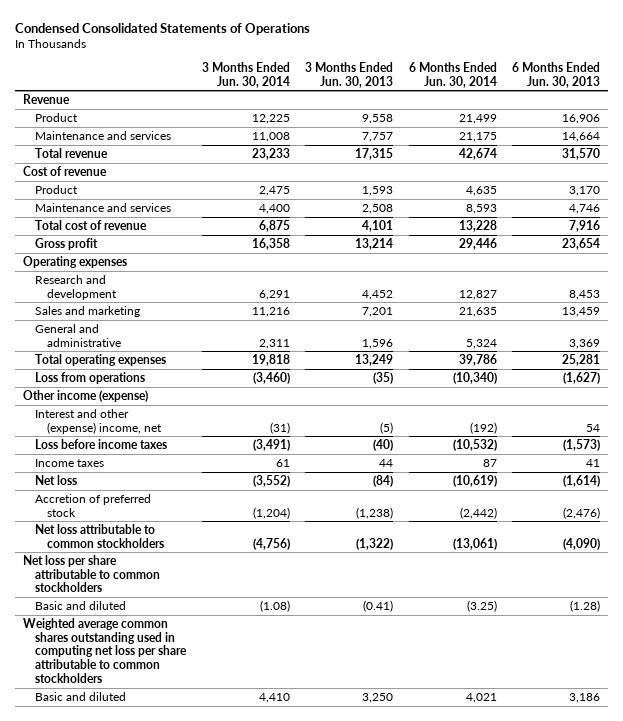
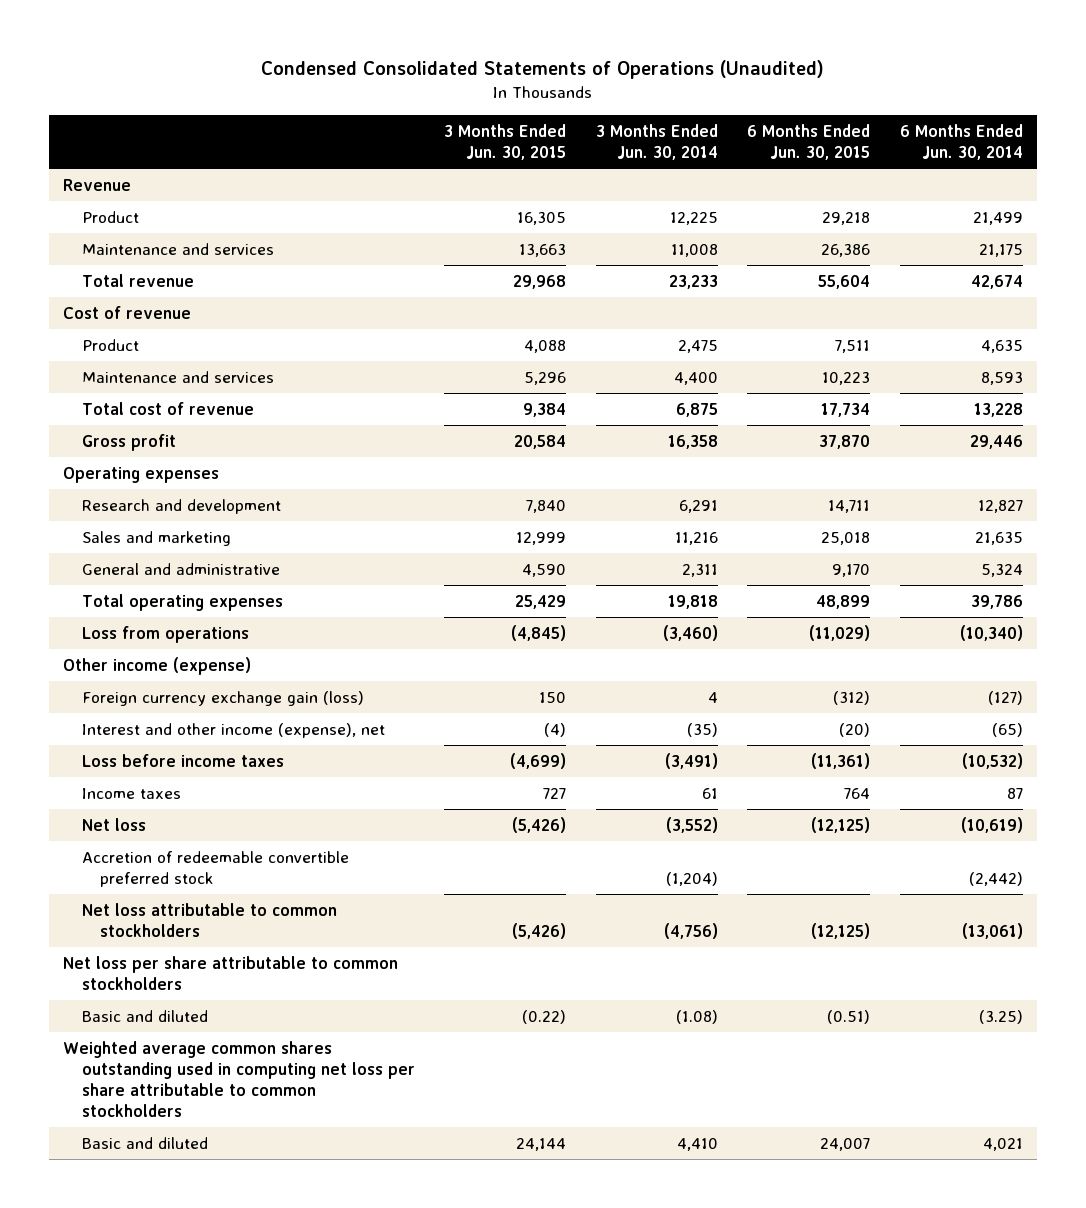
- Condensed Consolidated Statements of Operations
+ Condensed Consolidated Statements of Operations (Unaudited)
- | 3 Months Ended Jun. 30, 2014 | 3 Months Ended Jun. 30, 2013 | 6 Months Ended Jun. 30, 2014 | 6 Months Ended Jun. 30, 2013
+ | 3 Months Ended Jun. 30, 2015 | 3 Months Ended Jun. 30, 2014 | 6 Months Ended Jun. 30, 2015 | 6 Months Ended Jun. 30, 2014
- Interest and other (expense) income, net | (31) | (5) | (192) | 54
+ Foreign currency exchange gain (loss) | 150 | 4 | (312) | (127)
+ Interest and other income (expense), net | (4) | (35) | (20) | (65)
- Accretion of preferred stock | (1,204) | (1,238) | (2,442) | (2,476)
+ Accretion of redeemable convertible preferred stock | | (1,204) | | (2,442)

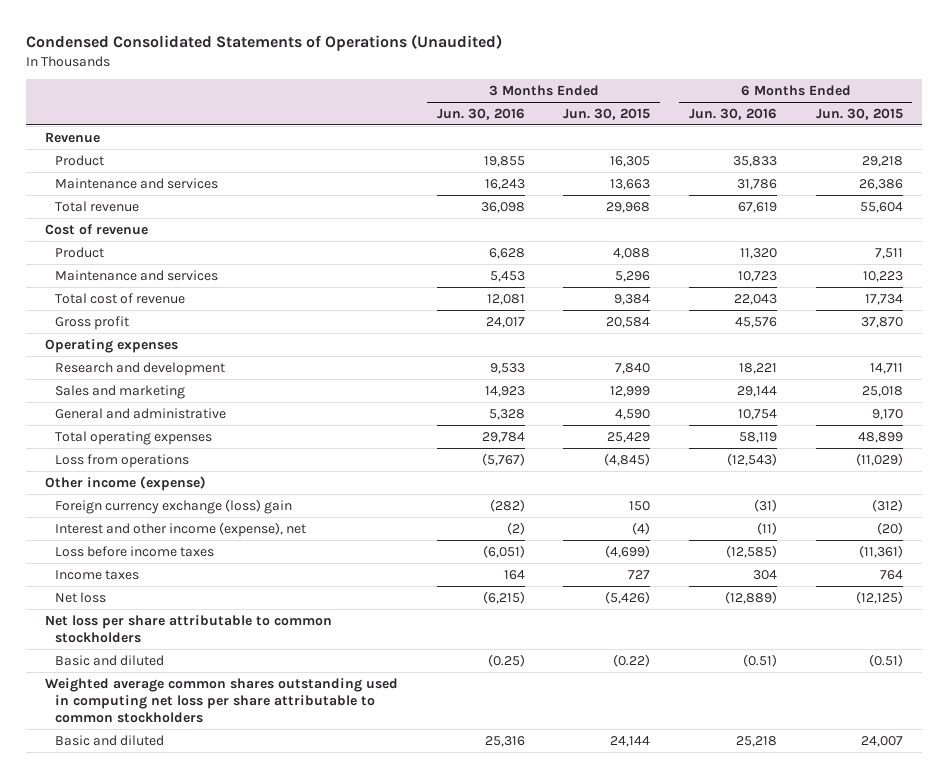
- | 3 Months Ended Jun. 30, 2015 | 3 Months Ended Jun. 30, 2014 | 6 Months Ended Jun. 30, 2015 | 6 Months Ended Jun. 30, 2014
+ | 3 Months Ended Jun. 30, 2016 | 3 Months Ended Jun. 30, 2015 | 6 Months Ended Jun. 30, 2016 | 6 Months Ended Jun. 30, 2015
- Foreign currency exchange gain (loss) | 150 | 4 | (312) | (127)
+ Foreign currency exchange (loss) gain | (282) | 150 | (31) | (312)
- Accretion of redeemable convertible preferred stock | | (1,204) | | (2,442)
- Net loss attributable to common stockholders | (5,426) | (4,756) | (12,125) | (13,061)

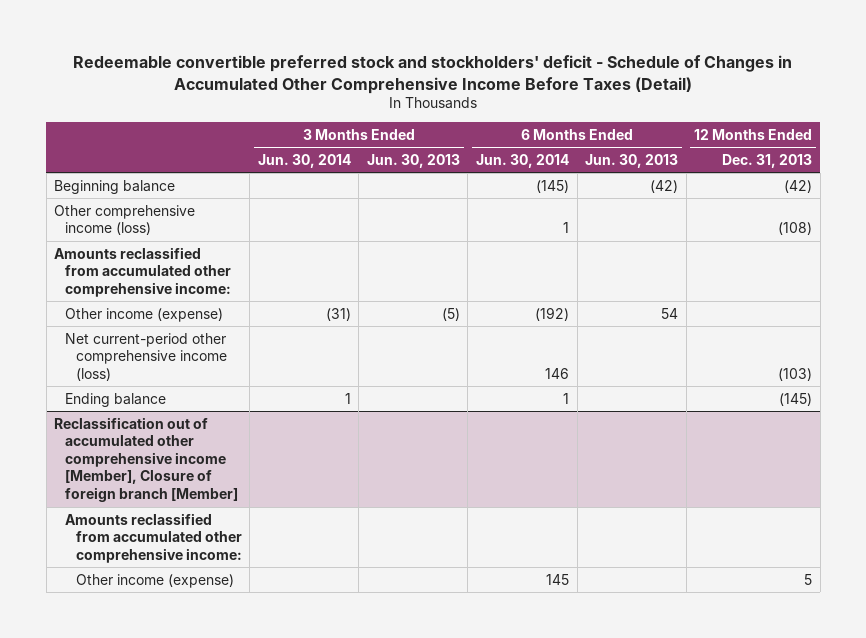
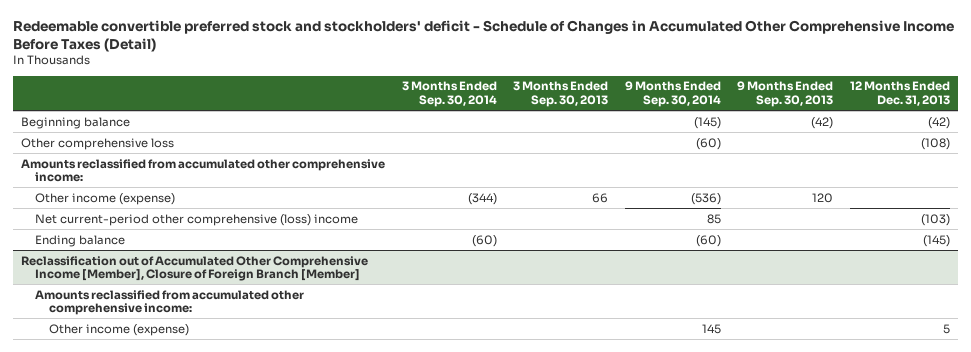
- | 3 Months Ended Jun. 30, 2014 | 3 Months Ended Jun. 30, 2013 | 6 Months Ended Jun. 30, 2014 | 6 Months Ended Jun. 30, 2013 | 12 Months Ended Dec. 31, 2013
+ | 3 Months Ended Sep. 30, 2014 | 3 Months Ended Sep. 30, 2013 | 9 Months Ended Sep. 30, 2014 | 9 Months Ended Sep. 30, 2013 | 12 Months Ended Dec. 31, 2013
- Other comprehensive income (loss) | | | 1 | | (108)
+ Other comprehensive loss | | | (60) | | (108)
- Net current-period other comprehensive income (loss) | | | 146 | | (103)
+ Net current-period other comprehensive (loss) income | | | 85 | | (103)
- Reclassification out of accumulated other comprehensive income [Member], Closure of foreign branch [Member]
+ Reclassification out of Accumulated Other Comprehensive Income [Member], Closure of Foreign Branch [Member]

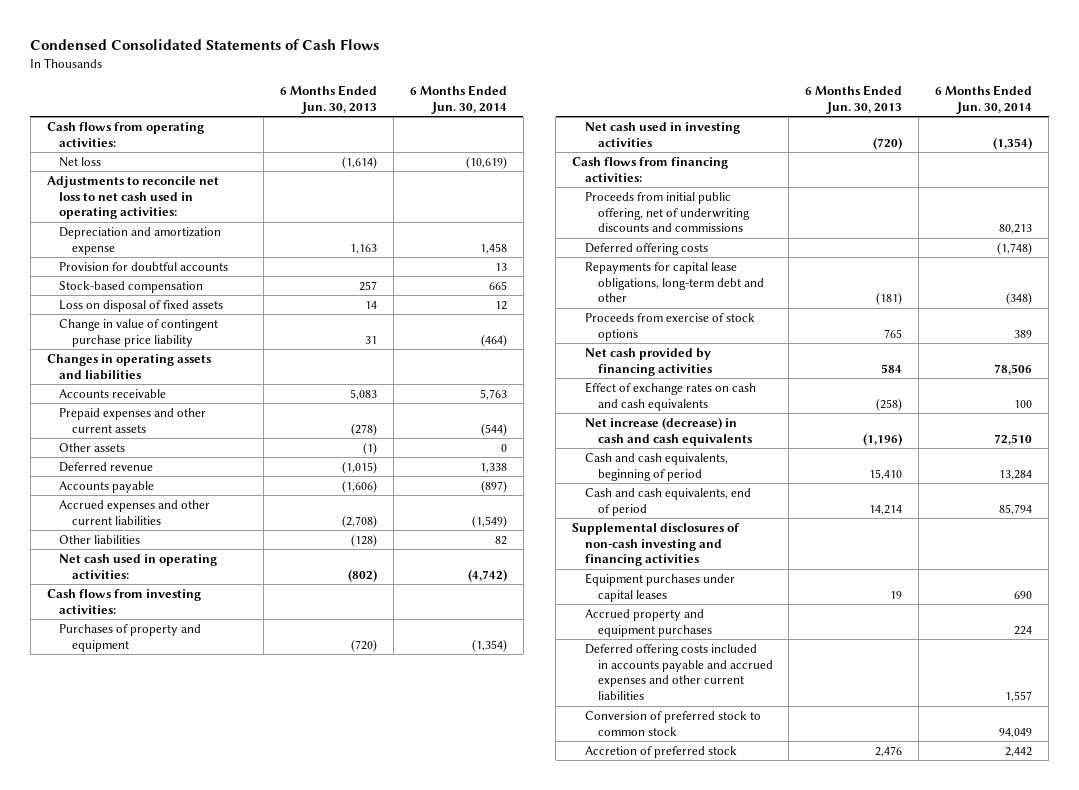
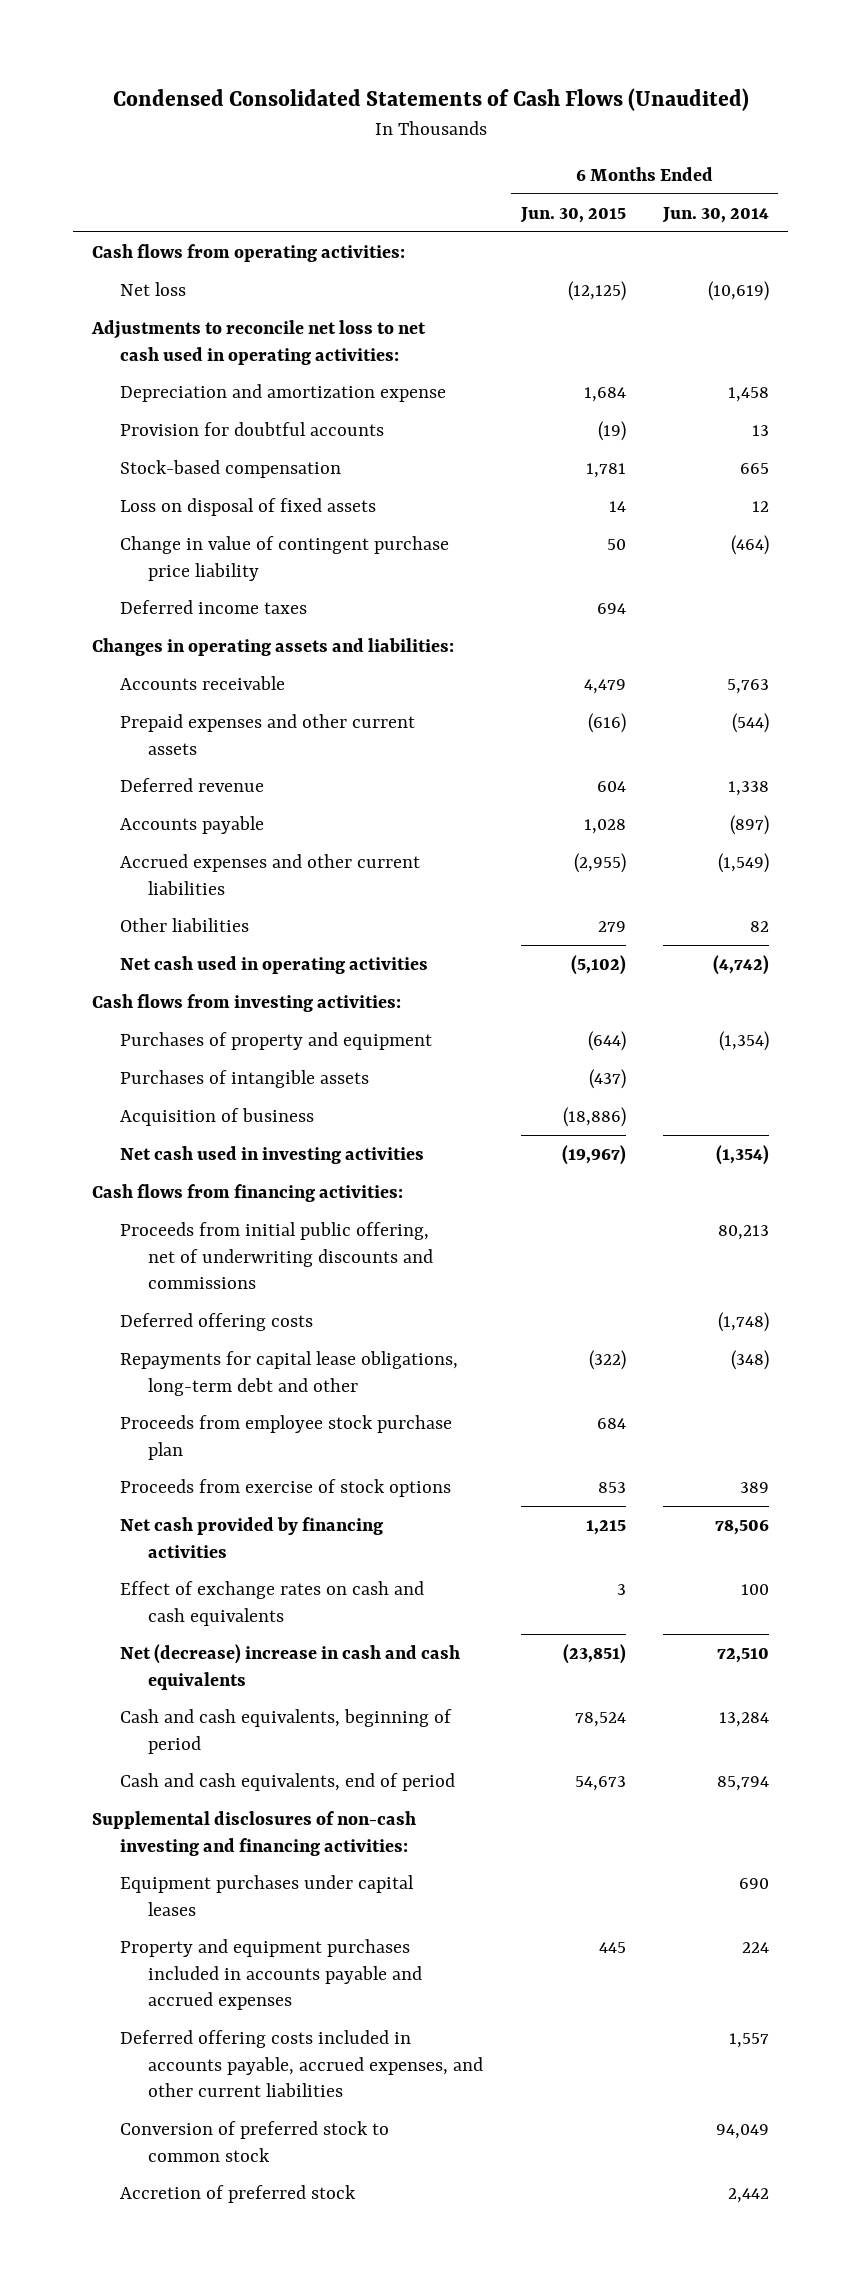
- Condensed Consolidated Statements of Cash Flows
+ Condensed Consolidated Statements of Cash Flows (Unaudited)
- | 6 Months Ended Jun. 30, 2013 | 6 Months Ended Jun. 30, 2014
+ | 6 Months Ended Jun. 30, 2015 | 6 Months Ended Jun. 30, 2014
- Changes in operating assets and liabilities
+ Deferred income taxes | 694 |
+ Changes in operating assets and liabilities:
- Other assets | (1) | 0
- Net cash used in operating activities: | (802) | (4,742)
+ Net cash used in operating activities | (5,102) | (4,742)
+ Purchases of intangible assets | (437) |
+ Acquisition of business | (18,886) |
+ Proceeds from employee stock purchase plan | 684 |
- Net increase (decrease) in cash and cash equivalents | (1,196) | 72,510
+ Net (decrease) increase in cash and cash equivalents | (23,851) | 72,510
- Supplemental disclosures of non-cash investing and financing activities
+ Supplemental disclosures of non-cash investing and financing activities:
- Accrued property and equipment purchases | | 224
- Deferred offering costs included in accounts payable and accrued expenses and other current liabilities | | 1,557
+ Property and equipment purchases included in accounts payable and accrued expenses | 445 | 224
+ Deferred offering costs included in accounts payable, accrued expenses, and other current liabilities | | 1,557

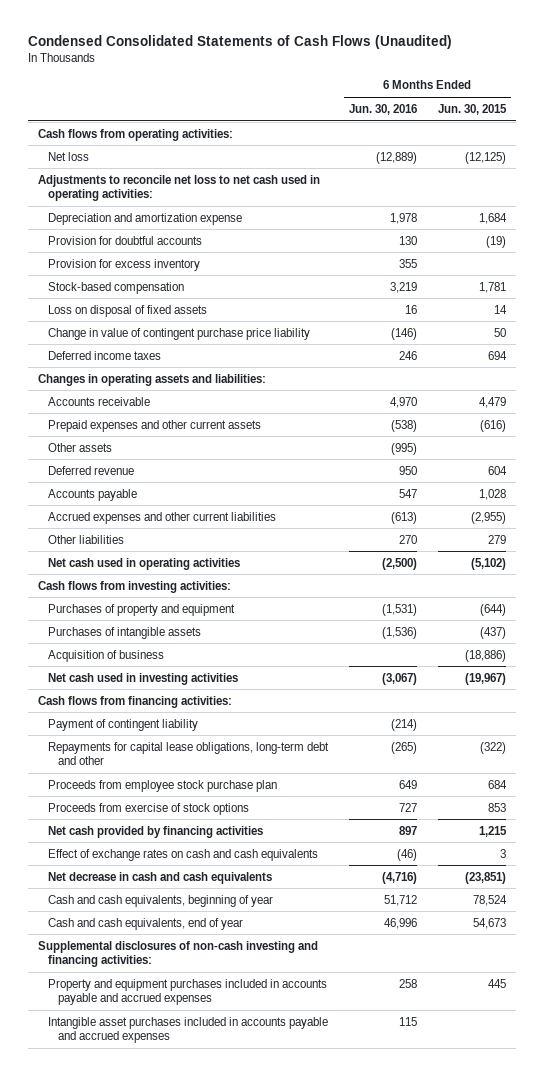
- | 6 Months Ended Jun. 30, 2015 | 6 Months Ended Jun. 30, 2014
+ | 6 Months Ended Jun. 30, 2016 | 6 Months Ended Jun. 30, 2015
+ Provision for excess inventory | 355 |
+ Other assets | (995) |
- Proceeds from initial public offering, net of underwriting discounts and commissions | | 80,213
- Deferred offering costs | | (1,748)
+ Payment of contingent liability | (214) |
- Net (decrease) increase in cash and cash equivalents | (23,851) | 72,510
- Cash and cash equivalents, beginning of period | 78,524 | 13,284
- Cash and cash equivalents, end of period | 54,673 | 85,794
+ Net decrease in cash and cash equivalents | (4,716) | (23,851)
+ Cash and cash equivalents, beginning of year | 51,712 | 78,524
+ Cash and cash equivalents, end of year | 46,996 | 54,673
- Equipment purchases under capital leases | | 690
- Deferred offering costs included in accounts payable, accrued expenses, and other current liabilities | | 1,557
- Conversion of preferred stock to common stock | | 94,049
- Accretion of preferred stock | | 2,442
+ Intangible asset purchases included in accounts payable and accrued expenses | 115 |

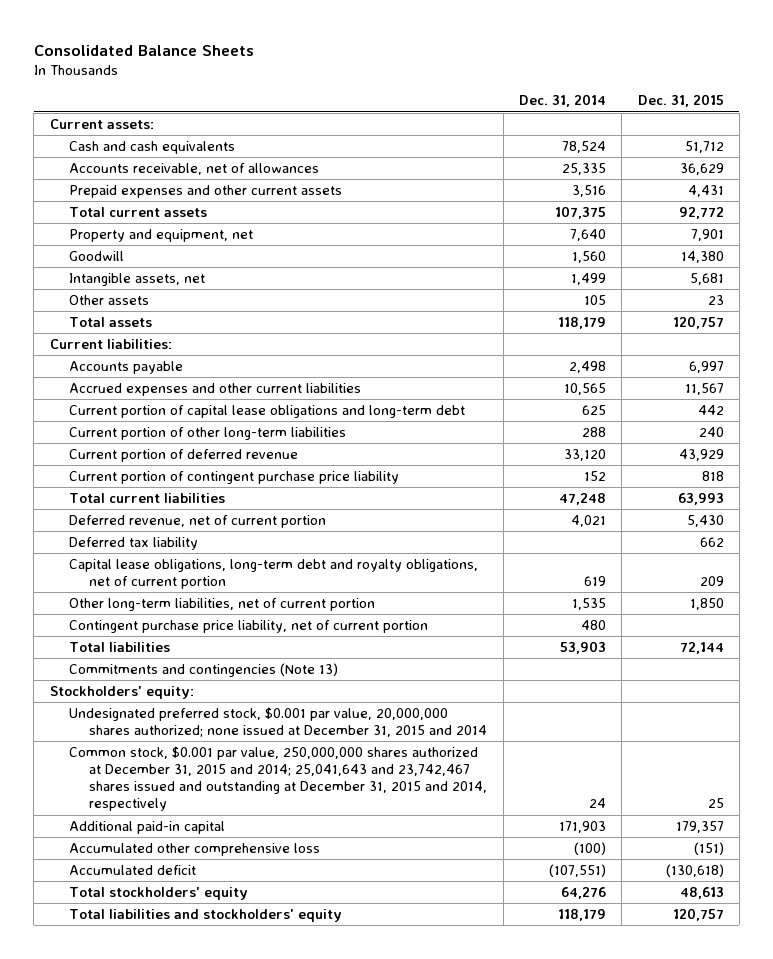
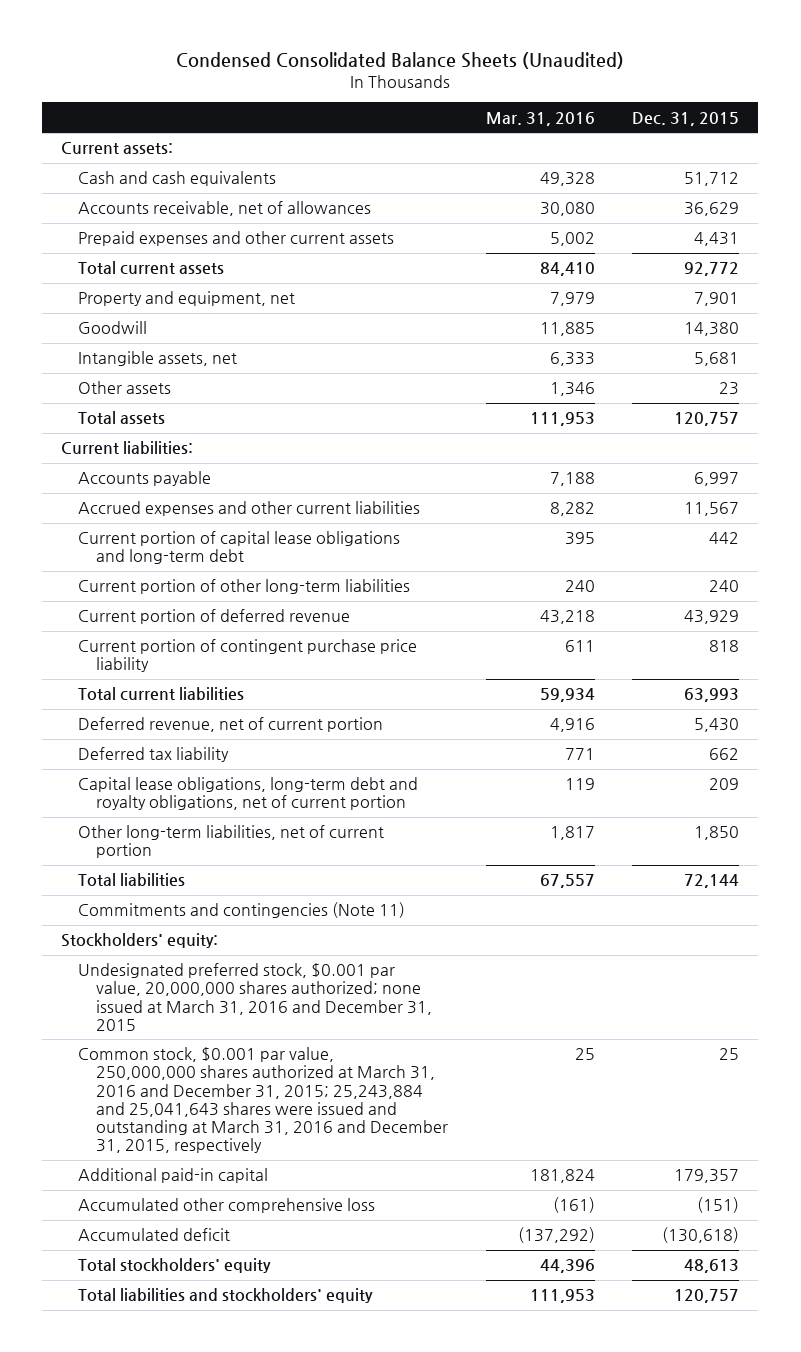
- Consolidated Balance Sheets
+ Condensed Consolidated Balance Sheets (Unaudited)
- | Dec. 31, 2014 | Dec. 31, 2015
+ | Mar. 31, 2016 | Dec. 31, 2015
- Contingent purchase price liability, net of current portion | 480 |
- Commitments and contingencies (Note 13)
+ Commitments and contingencies (Note 11)
- Undesignated preferred stock, $0.001 par value, 20,000,000 shares authorized; none issued at December 31, 2015 and 2014
- Common stock, $0.001 par value, 250,000,000 shares authorized at December 31, 2015 and 2014; 25,041,643 and 23,742,467 shares issued and outstanding at December 31, 2015 and 2014, respectively | 24 | 25
+ Undesignated preferred stock, $0.001 par value, 20,000,000 shares authorized; none issued at March 31, 2016 and December 31, 2015
+ Common stock, $0.001 par value, 250,000,000 shares authorized at March 31, 2016 and December 31, 2015; 25,243,884 and 25,041,643 shares were issued and outstanding at March 31, 2016 and December 31, 2015, respectively | 25 | 25

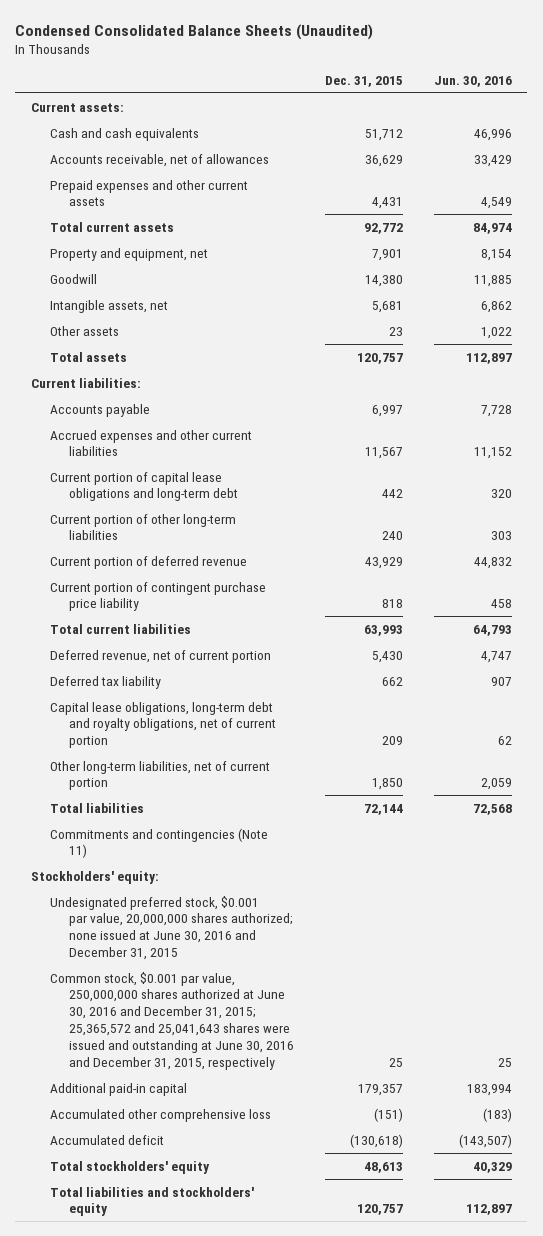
- | Mar. 31, 2016 | Dec. 31, 2015
+ | Dec. 31, 2015 | Jun. 30, 2016
- Undesignated preferred stock, $0.001 par value, 20,000,000 shares authorized; none issued at March 31, 2016 and December 31, 2015
- Common stock, $0.001 par value, 250,000,000 shares authorized at March 31, 2016 and December 31, 2015; 25,243,884 and 25,041,643 shares were issued and outstanding at March 31, 2016 and December 31, 2015, respectively | 25 | 25
+ Undesignated preferred stock, $0.001 par value, 20,000,000 shares authorized; none issued at June 30, 2016 and December 31, 2015
+ Common stock, $0.001 par value, 250,000,000 shares authorized at June 30, 2016 and December 31, 2015; 25,365,572 and 25,041,643 shares were issued and outstanding at June 30, 2016 and December 31, 2015, respectively | 25 | 25

